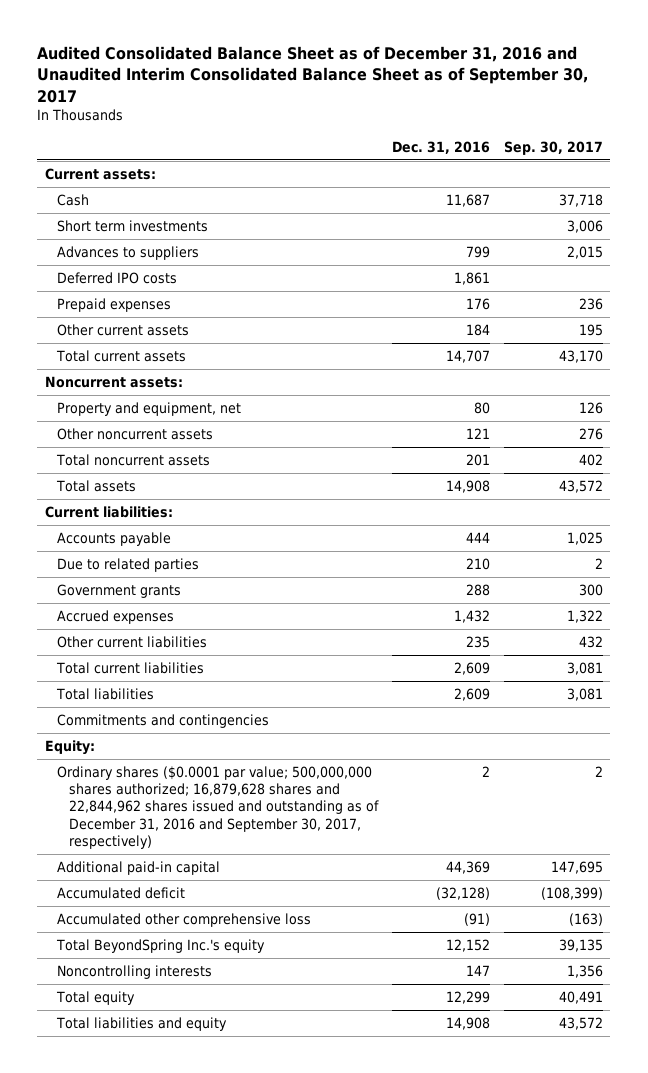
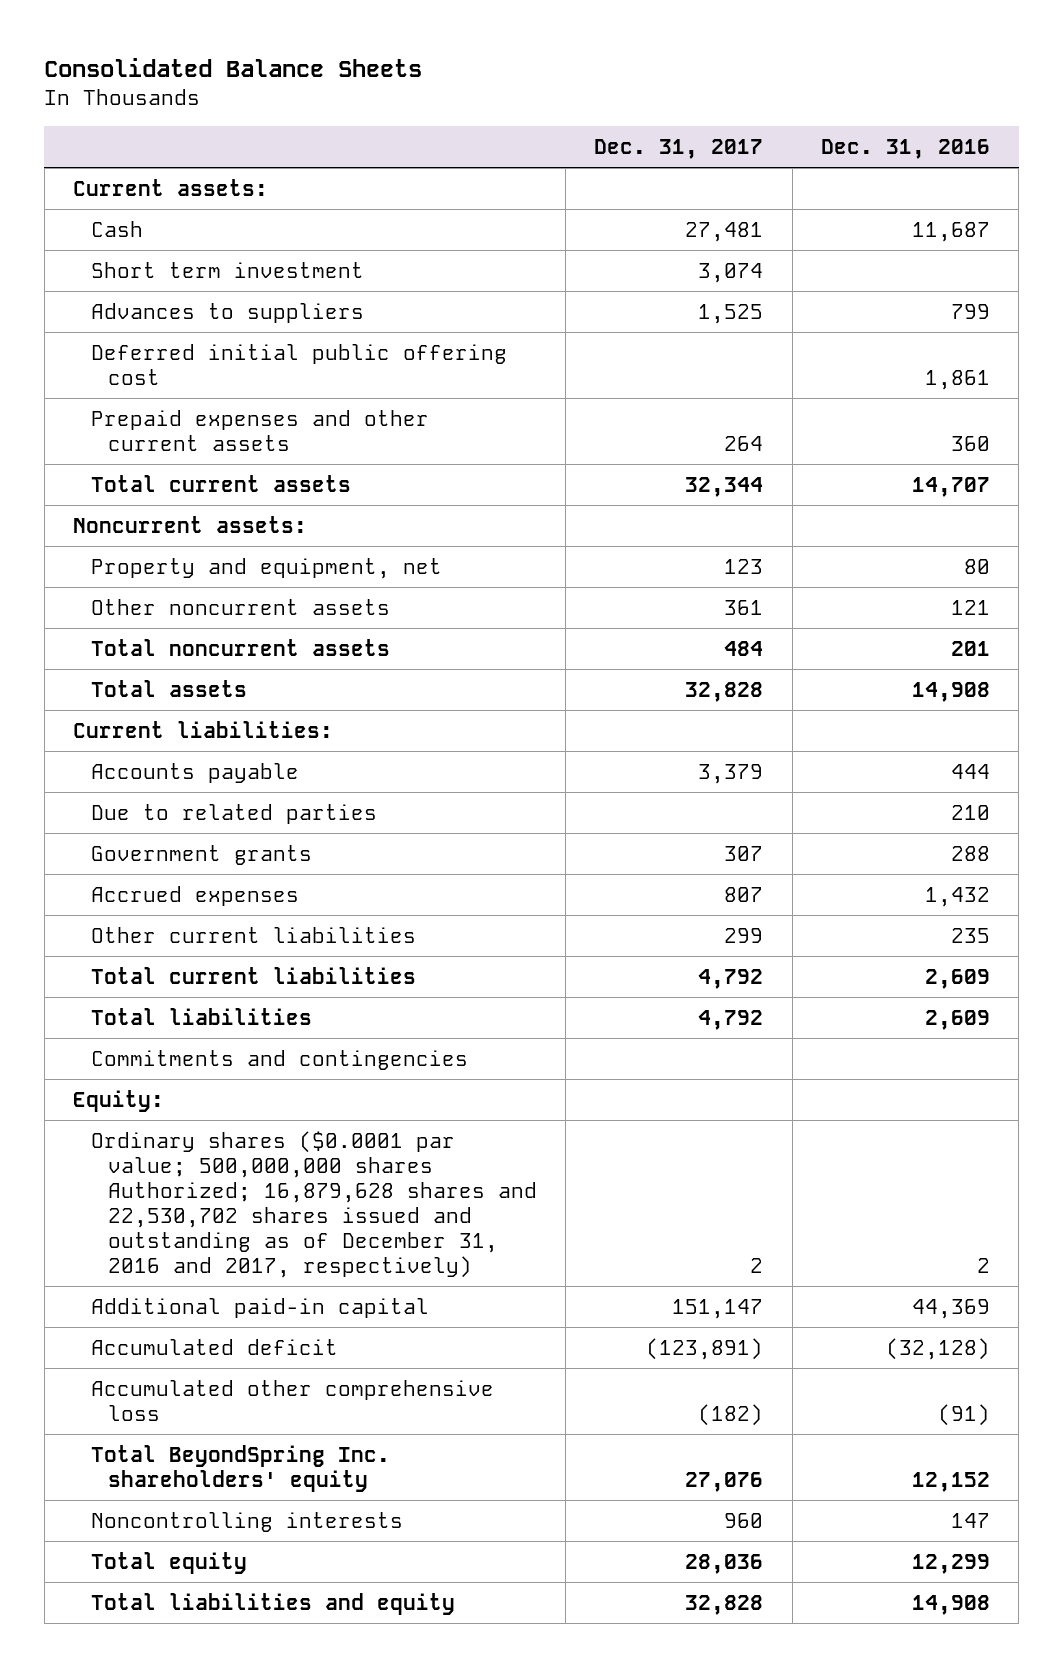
- Audited Consolidated Balance Sheet as of December 31, 2016 and Unaudited Interim Consolidated Balance Sheet as of September 30, 2017
+ Consolidated Balance Sheets
- | Dec. 31, 2016 | Sep. 30, 2017
+ | Dec. 31, 2017 | Dec. 31, 2016
- Short term investments | | 3,006
+ Short term investment | 3,074 |
- Deferred IPO costs | 1,861 |
- Prepaid expenses | 176 | 236
- Other current assets | 184 | 195
+ Deferred initial public offering cost | | 1,861
+ Prepaid expenses and other current assets | 264 | 360
- Ordinary shares ($0.0001 par value; 500,000,000 shares authorized; 16,879,628 shares and 22,844,962 shares issued and outstanding as of December 31, 2016 and September 30, 2017, respectively) | 2 | 2
+ Ordinary shares ($0.0001 par value; 500,000,000 shares Authorized; 16,879,628 shares and 22,530,702 shares issued and outstanding as of December 31, 2016 and 2017, respectively) | 2 | 2
- Total BeyondSpring Inc.'s equity | 12,152 | 39,135
+ Total BeyondSpring Inc. shareholders' equity | 27,076 | 12,152

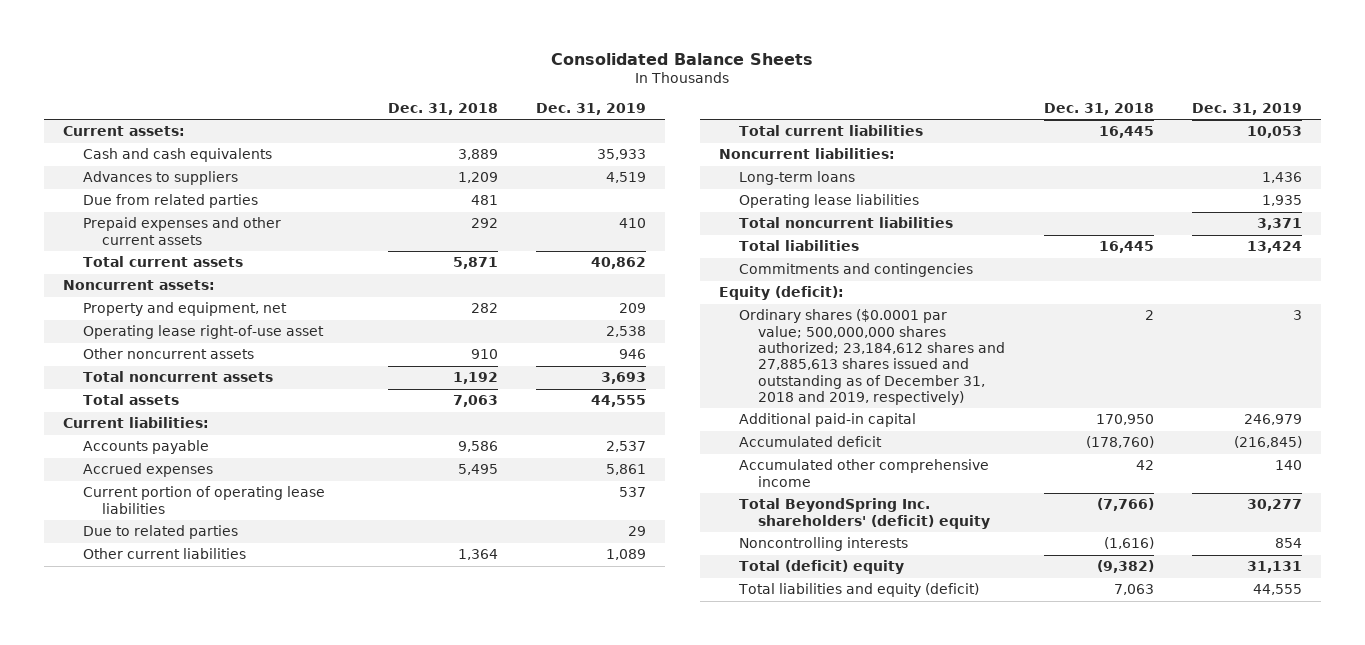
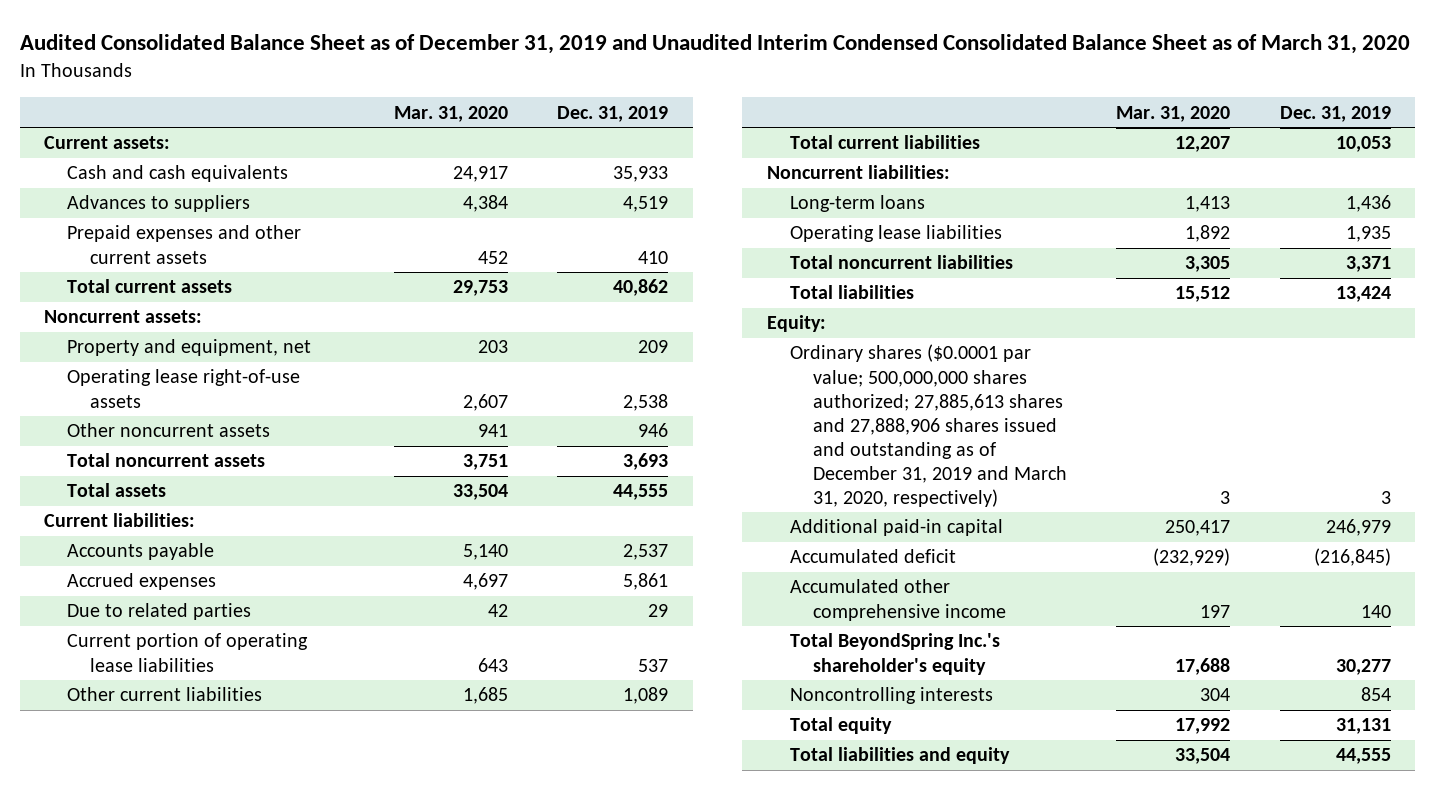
- Consolidated Balance Sheets
+ Audited Consolidated Balance Sheet as of December 31, 2019 and Unaudited Interim Condensed Consolidated Balance Sheet as of March 31, 2020
- | Dec. 31, 2018 | Dec. 31, 2019
+ | Mar. 31, 2020 | Dec. 31, 2019
- Due from related parties | 481 |
- Operating lease right-of-use asset | | 2,538
+ Operating lease right-of-use assets | 2,607 | 2,538
moved down: Current portion of operating lease liabilities | 643 | 537
- Commitments and contingencies
- Equity (deficit):
- Ordinary shares ($0.0001 par value; 500,000,000 shares authorized; 23,184,612 shares and 27,885,613 shares issued and outstanding as of December 31, 2018 and 2019, respectively) | 2 | 3
+ Equity:
+ Ordinary shares ($0.0001 par value; 500,000,000 shares authorized; 27,885,613 shares and 27,888,906 shares issued and outstanding as of December 31, 2019 and March 31, 2020, respectively) | 3 | 3
- Total BeyondSpring Inc. shareholders' (deficit) equity | (7,766) | 30,277
+ Total BeyondSpring Inc.'s shareholder's equity | 17,688 | 30,277
- Total (deficit) equity | (9,382) | 31,131
- Total liabilities and equity (deficit) | 7,063 | 44,555
+ Total equity | 17,992 | 31,131
+ Total liabilities and equity | 33,504 | 44,555

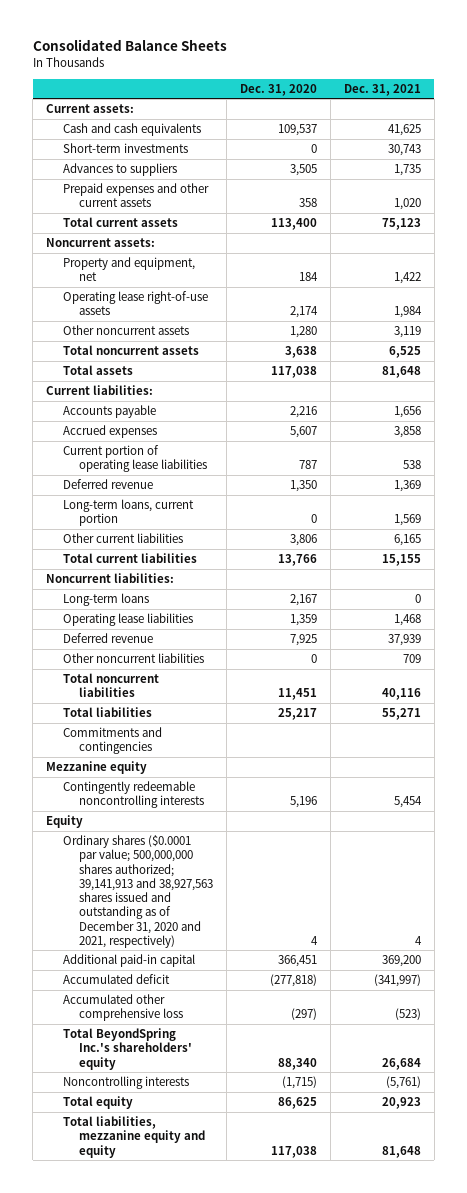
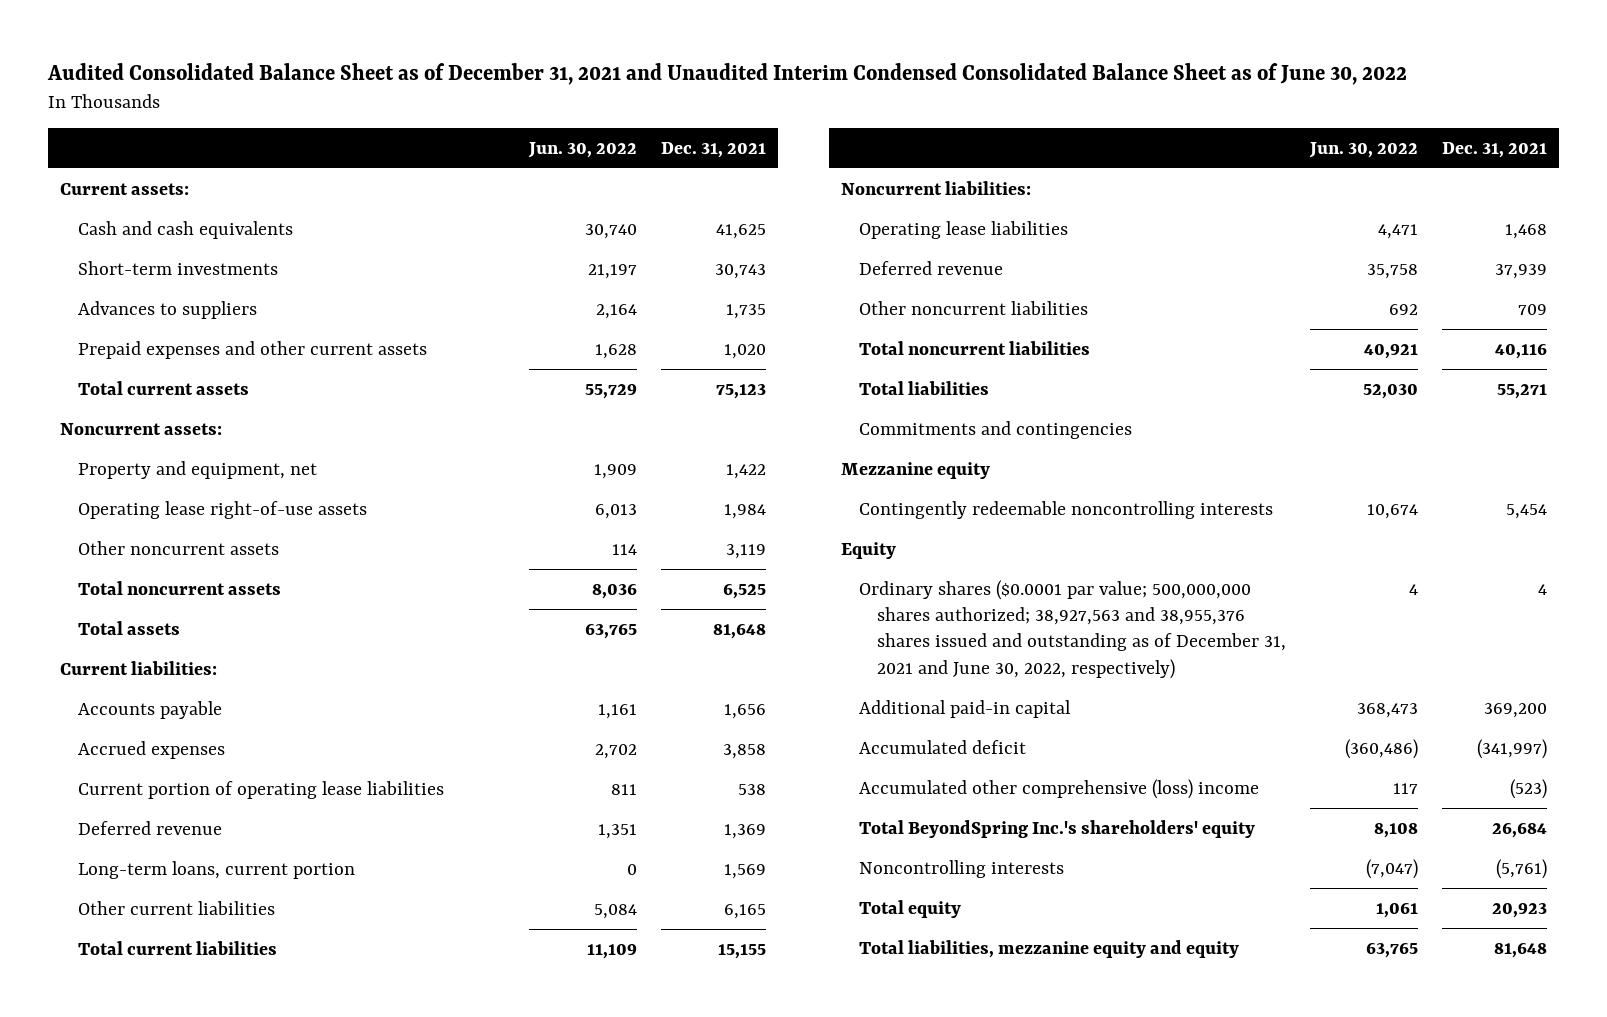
- Consolidated Balance Sheets
+ Audited Consolidated Balance Sheet as of December 31, 2021 and Unaudited Interim Condensed Consolidated Balance Sheet as of June 30, 2022
- | Dec. 31, 2020 | Dec. 31, 2021
+ | Jun. 30, 2022 | Dec. 31, 2021
- Long-term loans | 2,167 | 0
- Ordinary shares ($0.0001 par value; 500,000,000 shares authorized; 39,141,913 and 38,927,563 shares issued and outstanding as of December 31, 2020 and 2021, respectively) | 4 | 4
+ Ordinary shares ($0.0001 par value; 500,000,000 shares authorized; 38,927,563 and 38,955,376 shares issued and outstanding as of December 31, 2021 and June 30, 2022, respectively) | 4 | 4
- Accumulated other comprehensive loss | (297) | (523)
+ Accumulated other comprehensive (loss) income | 117 | (523)

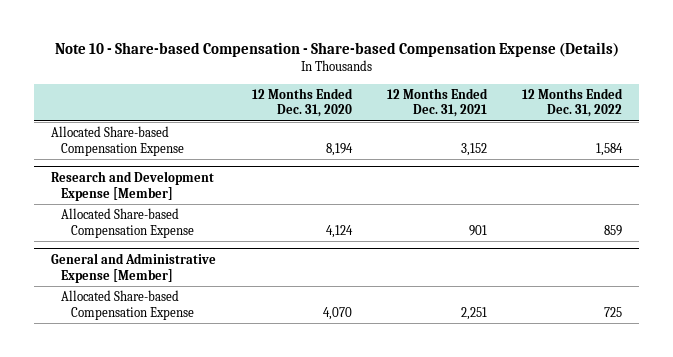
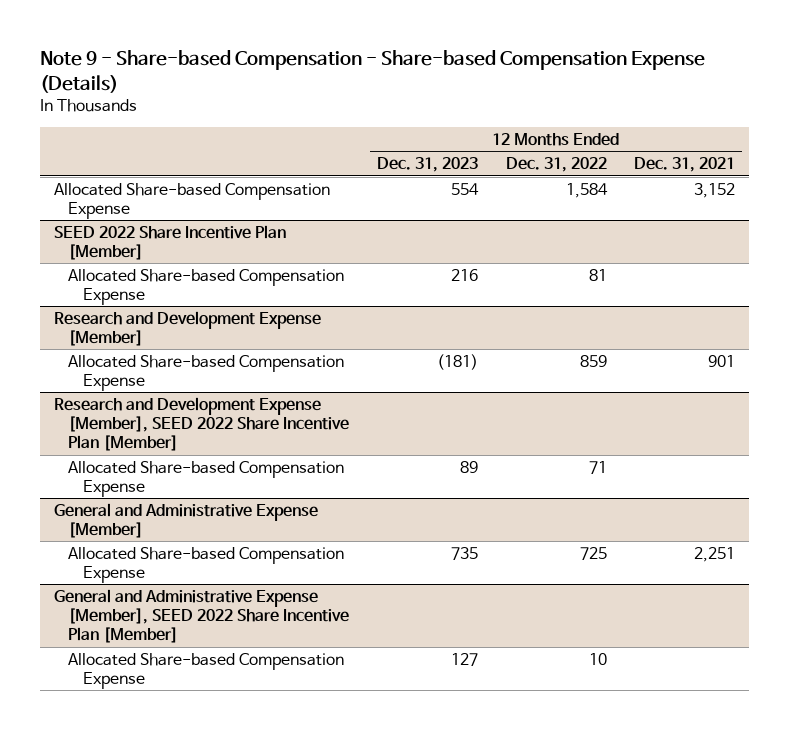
- Note 10 - Share-based Compensation - Share-based Compensation Expense (Details)
+ Note 9 - Share-based Compensation - Share-based Compensation Expense (Details)
- | 12 Months Ended Dec. 31, 2020 | 12 Months Ended Dec. 31, 2021 | 12 Months Ended Dec. 31, 2022
+ | 12 Months Ended Dec. 31, 2023 | 12 Months Ended Dec. 31, 2022 | 12 Months Ended Dec. 31, 2021
+ SEED 2022 Share Incentive Plan [Member]
+ Allocated Share-based Compensation Expense | 216 | 81 |
+ Research and Development Expense [Member], SEED 2022 Share Incentive Plan [Member]
+ Allocated Share-based Compensation Expense | 89 | 71 |
+ General and Administrative Expense [Member], SEED 2022 Share Incentive Plan [Member]
+ Allocated Share-based Compensation Expense | 127 | 10 |

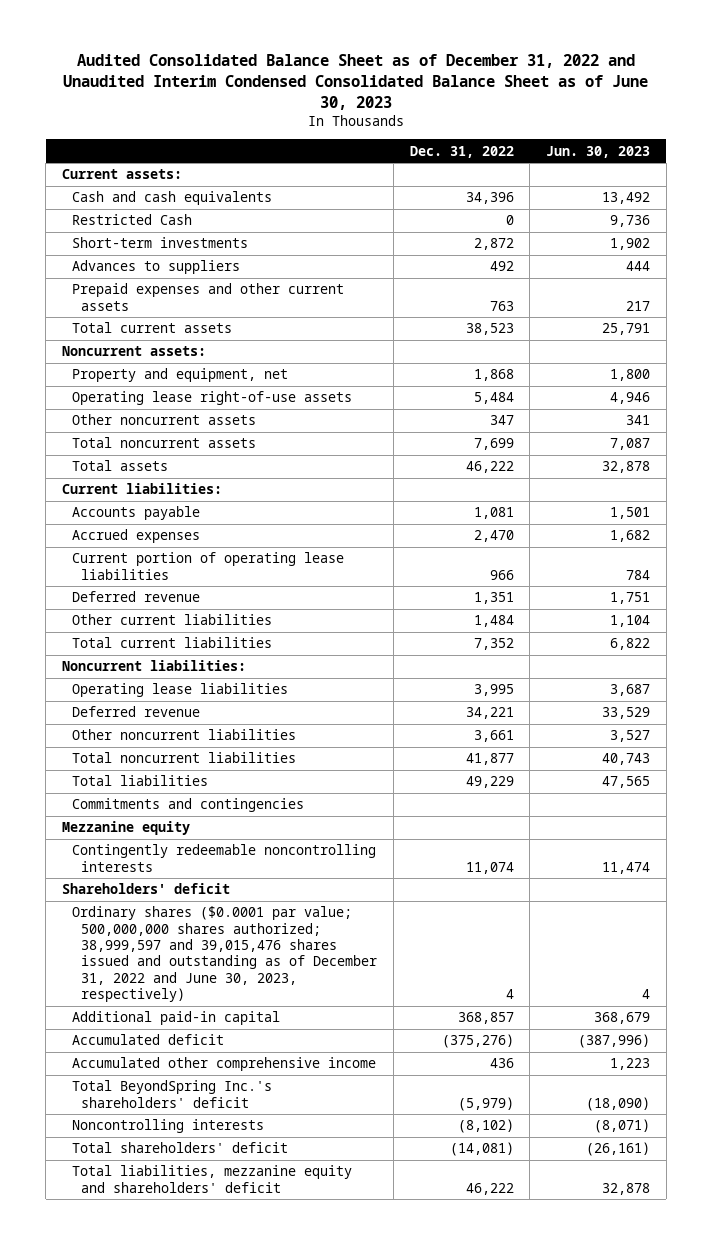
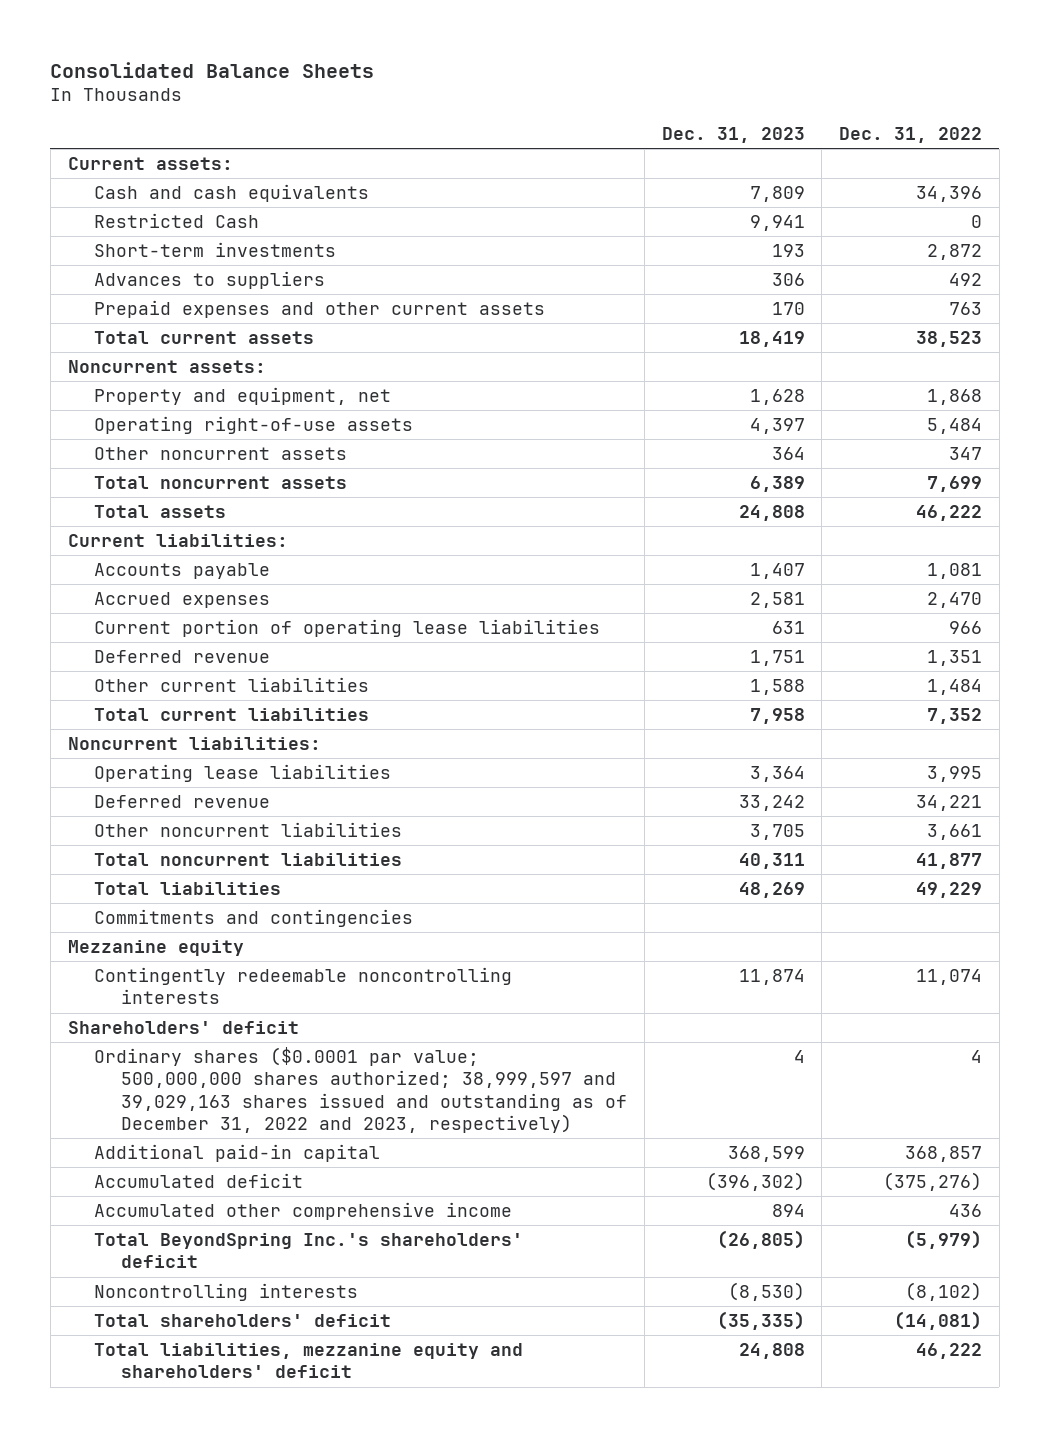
- Audited Consolidated Balance Sheet as of December 31, 2022 and Unaudited Interim Condensed Consolidated Balance Sheet as of June 30, 2023
+ Consolidated Balance Sheets
- | Dec. 31, 2022 | Jun. 30, 2023
+ | Dec. 31, 2023 | Dec. 31, 2022
- Operating lease right-of-use assets | 5,484 | 4,946
+ Operating right-of-use assets | 4,397 | 5,484
- Ordinary shares ($0.0001 par value; 500,000,000 shares authorized; 38,999,597 and 39,015,476 shares issued and outstanding as of December 31, 2022 and June 30, 2023, respectively) | 4 | 4
+ Ordinary shares ($0.0001 par value; 500,000,000 shares authorized; 38,999,597 and 39,029,163 shares issued and outstanding as of December 31, 2022 and 2023, respectively) | 4 | 4

